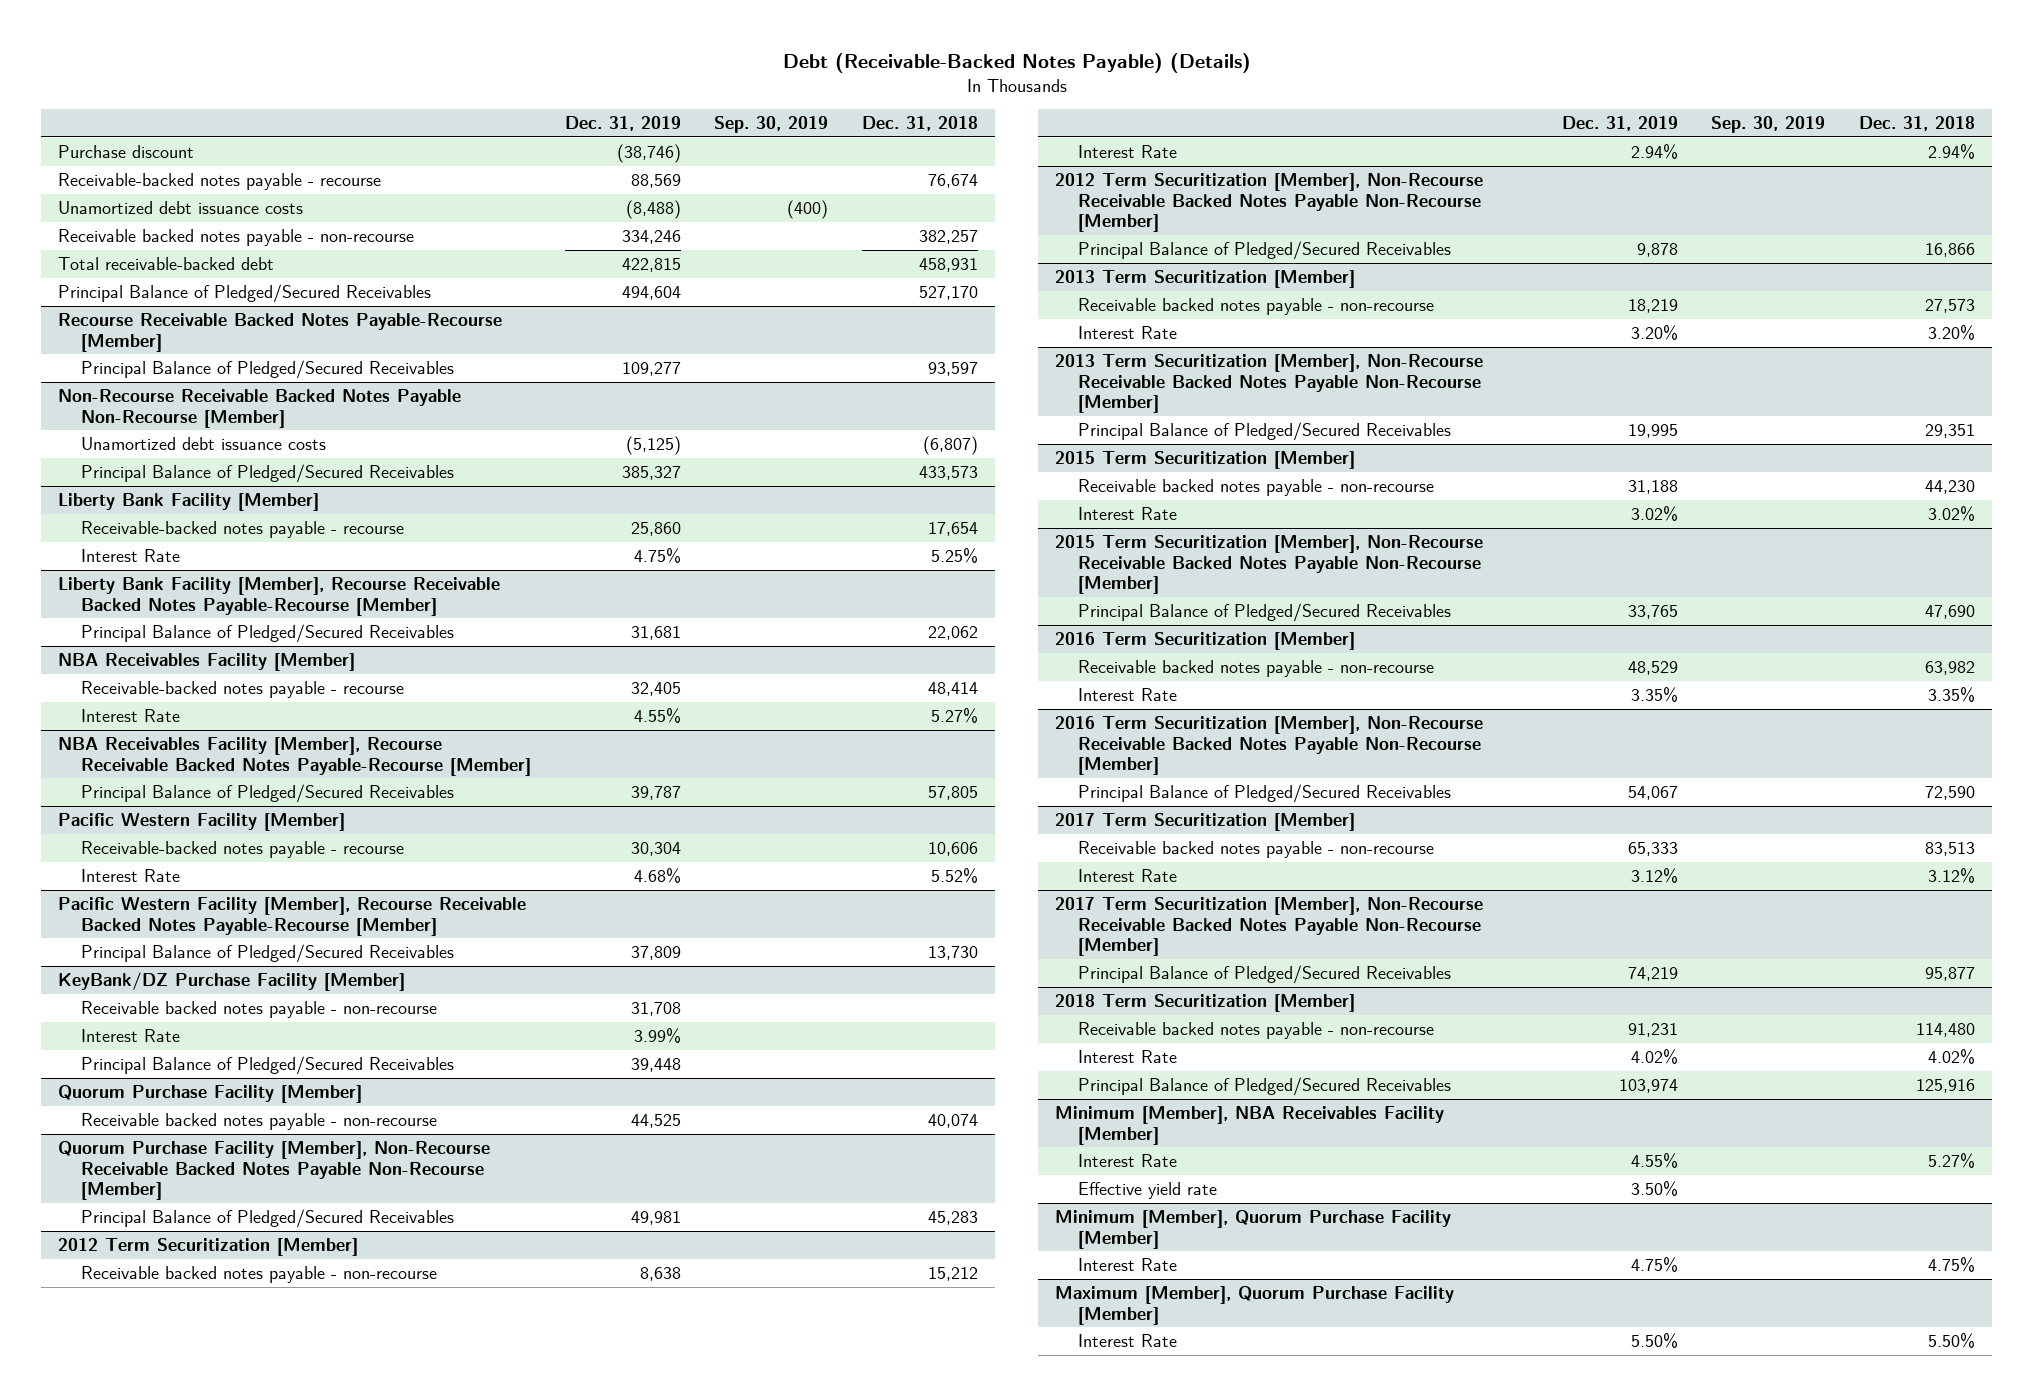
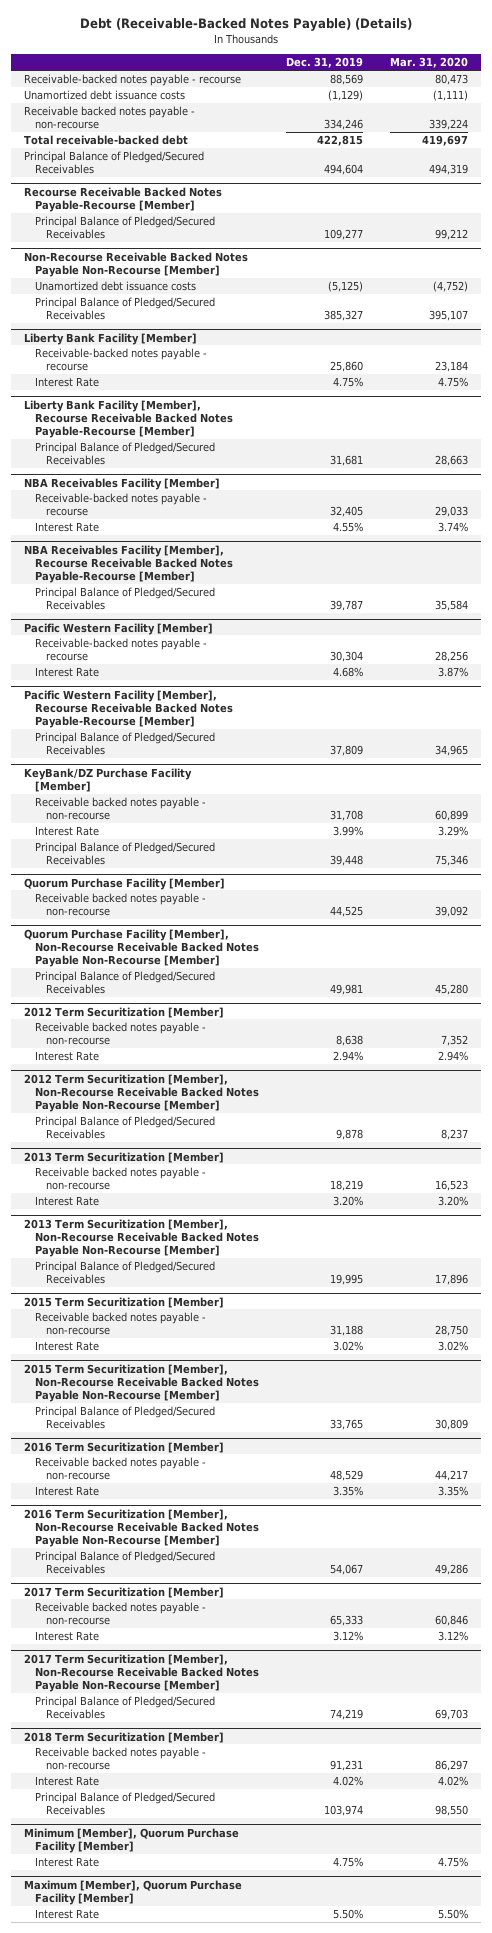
- | Dec. 31, 2019 | Sep. 30, 2019 | Dec. 31, 2018
+ | Dec. 31, 2019 | Mar. 31, 2020
- Purchase discount | (38,746) | |
- Unamortized debt issuance costs | (8,488) | (400) |
+ Unamortized debt issuance costs | (1,129) | (1,111)
- Minimum [Member], NBA Receivables Facility [Member]
- Interest Rate | 4.55% | | 5.27%
- Effective yield rate | 3.50% | |

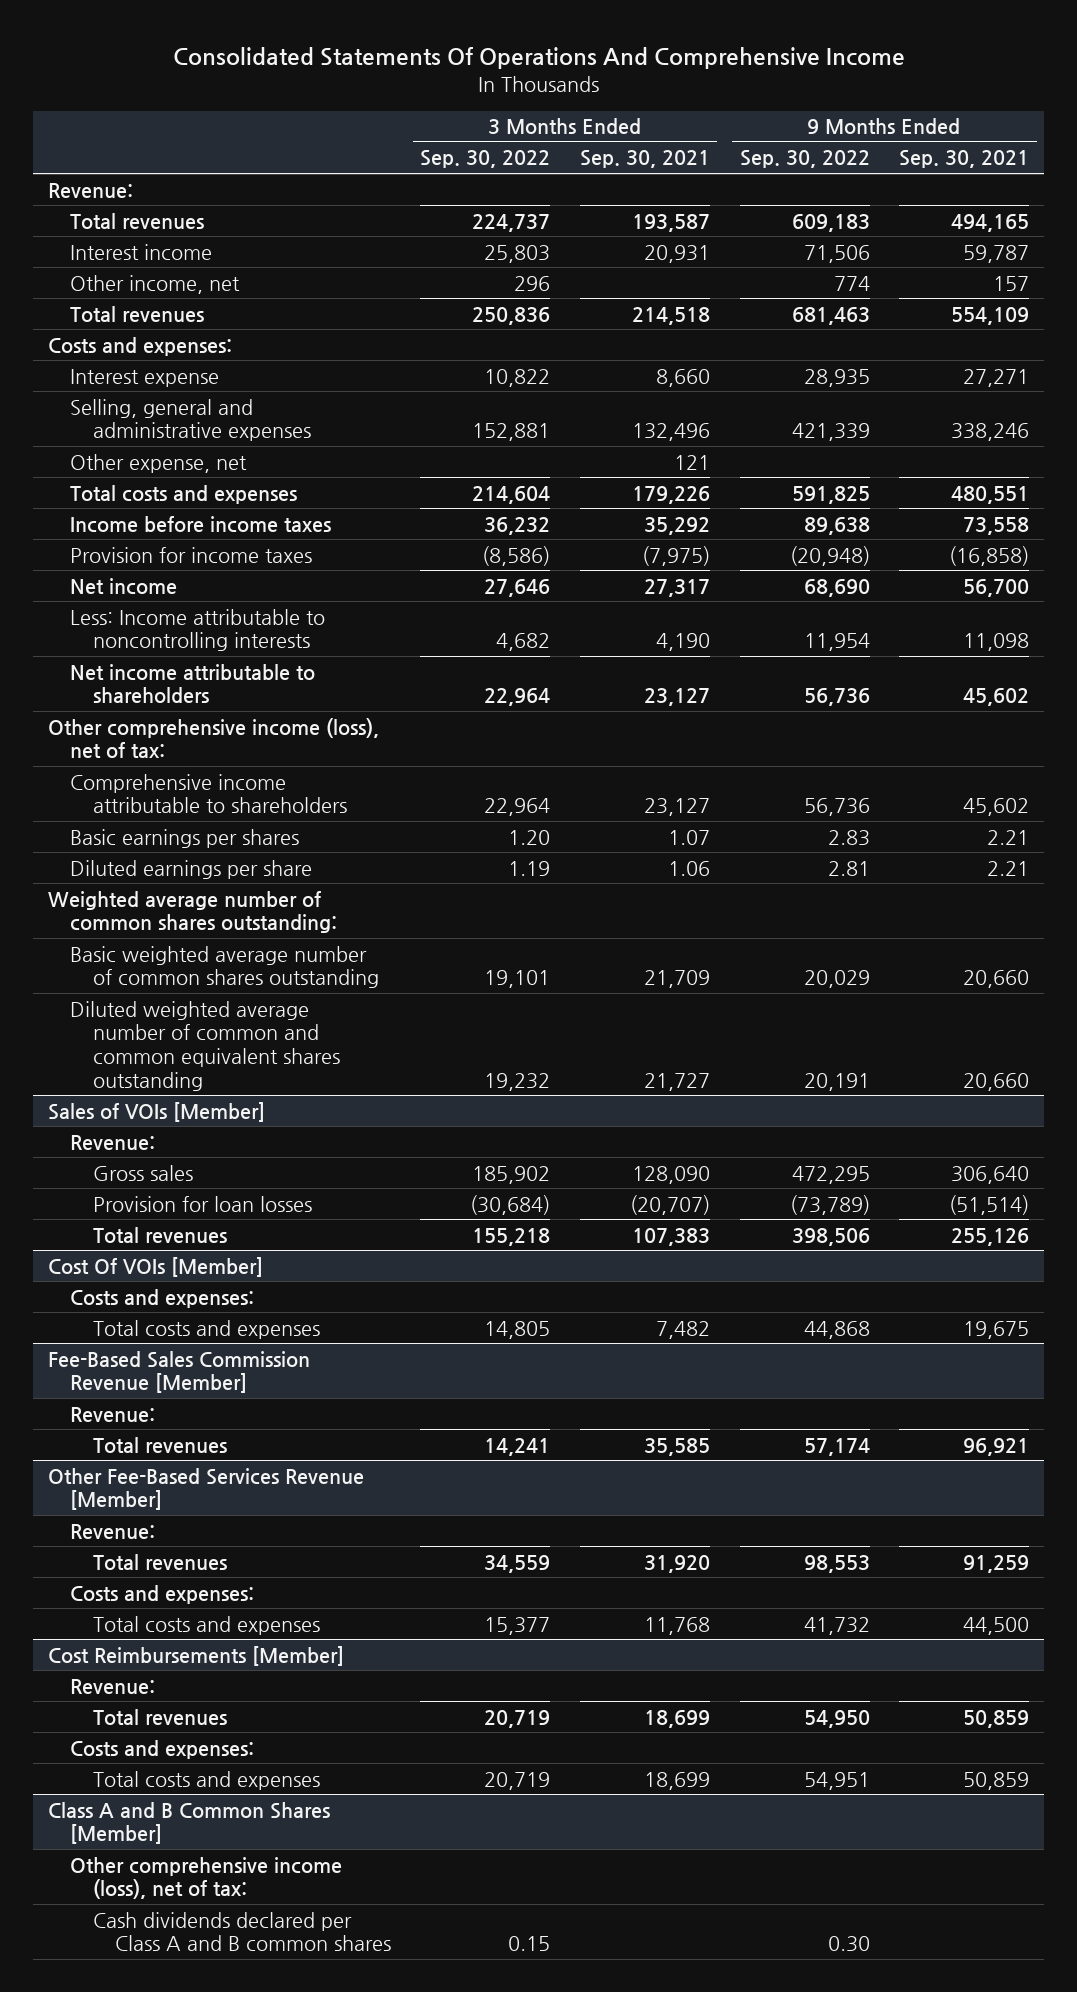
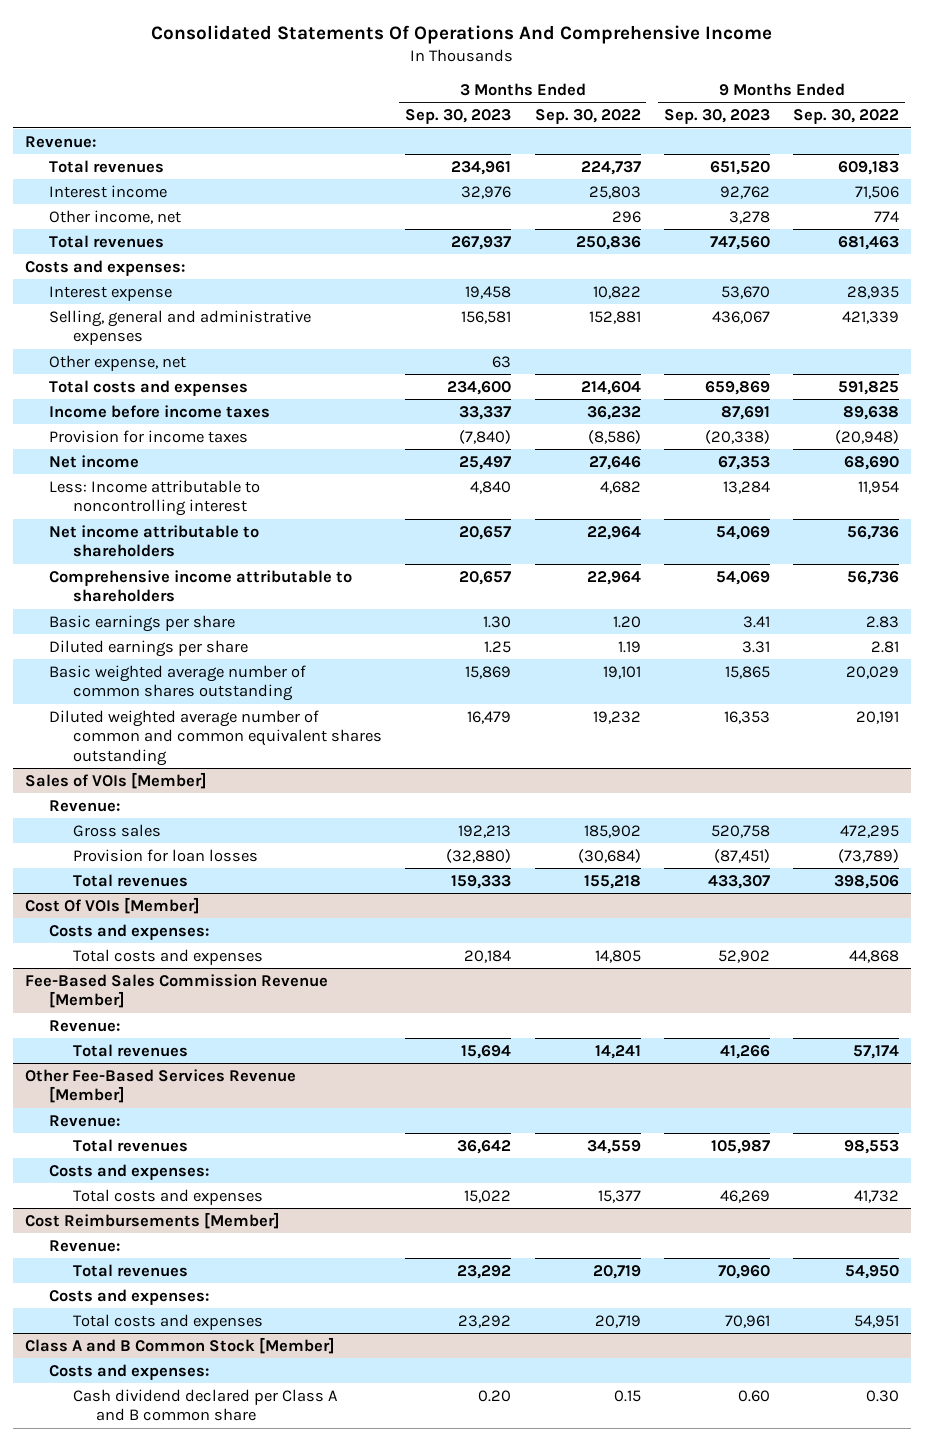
- | 3 Months Ended Sep. 30, 2022 | 3 Months Ended Sep. 30, 2021 | 9 Months Ended Sep. 30, 2022 | 9 Months Ended Sep. 30, 2021
+ | 3 Months Ended Sep. 30, 2023 | 3 Months Ended Sep. 30, 2022 | 9 Months Ended Sep. 30, 2023 | 9 Months Ended Sep. 30, 2022
- Less: Income attributable to noncontrolling interests | 4,682 | 4,190 | 11,954 | 11,098
+ Less: Income attributable to noncontrolling interest | 4,840 | 4,682 | 13,284 | 11,954
- Other comprehensive income (loss), net of tax:
- Basic earnings per shares | 1.20 | 1.07 | 2.83 | 2.21
+ Basic earnings per share | 1.30 | 1.20 | 3.41 | 2.83
- Weighted average number of common shares outstanding:
- Class A and B Common Shares [Member]
- Other comprehensive income (loss), net of tax:
- Cash dividends declared per Class A and B common shares | 0.15 | | 0.30 |
+ Class A and B Common Stock [Member]
+ Costs and expenses:
+ Cash dividend declared per Class A and B common share | 0.20 | 0.15 | 0.60 | 0.30

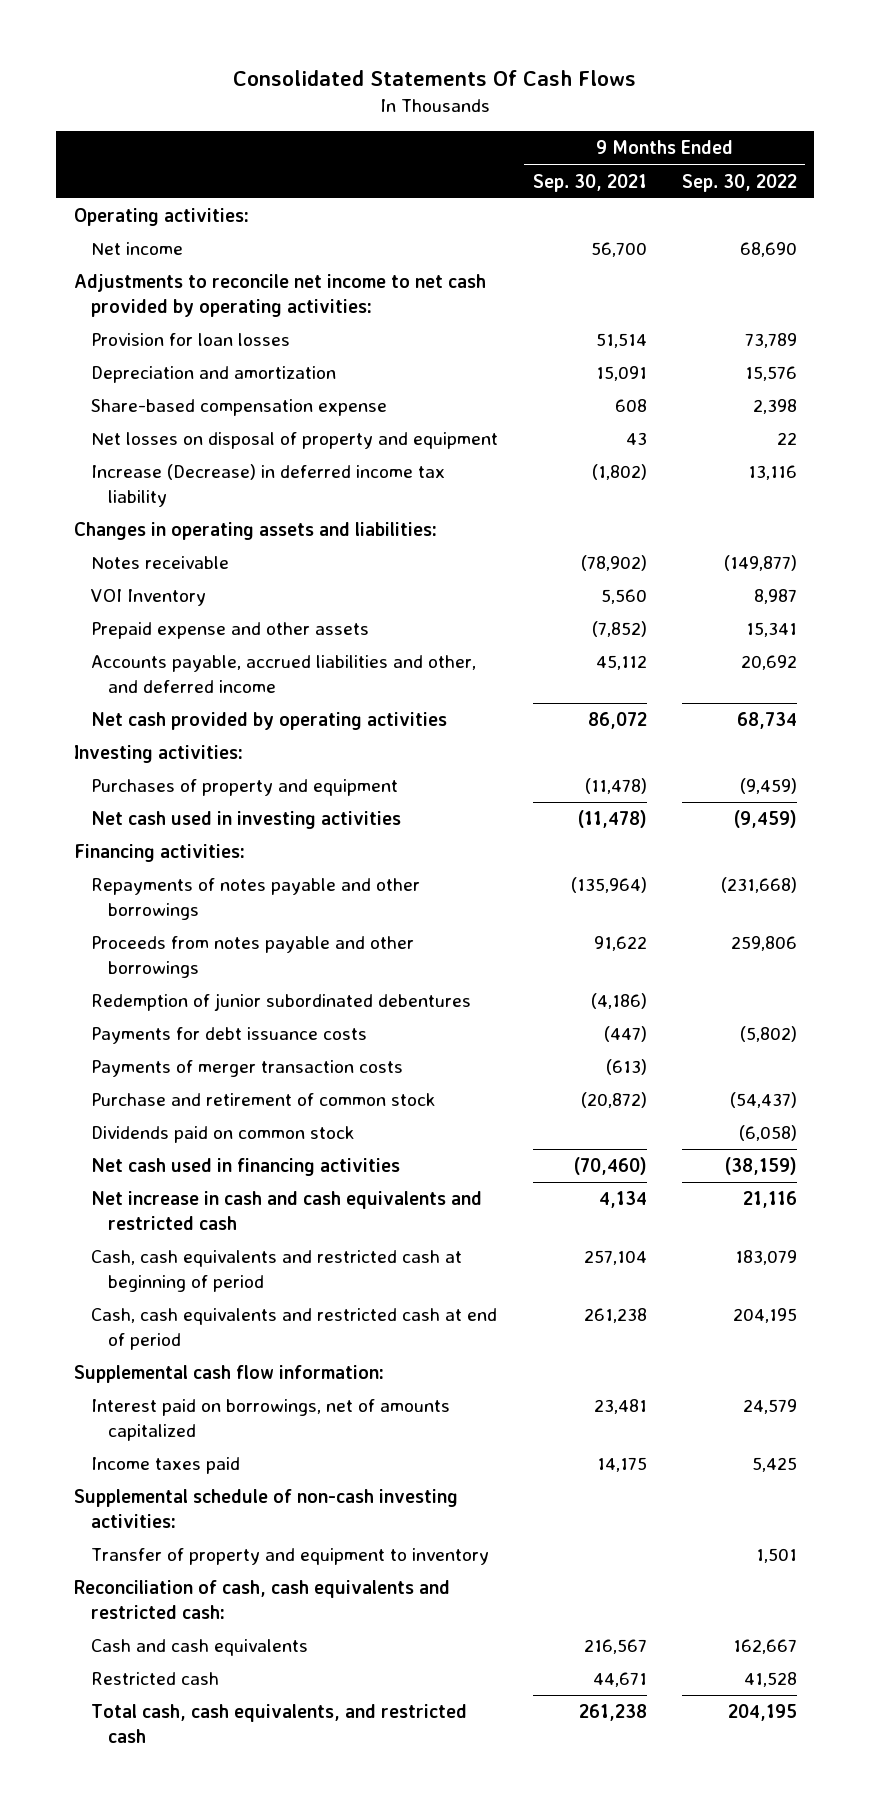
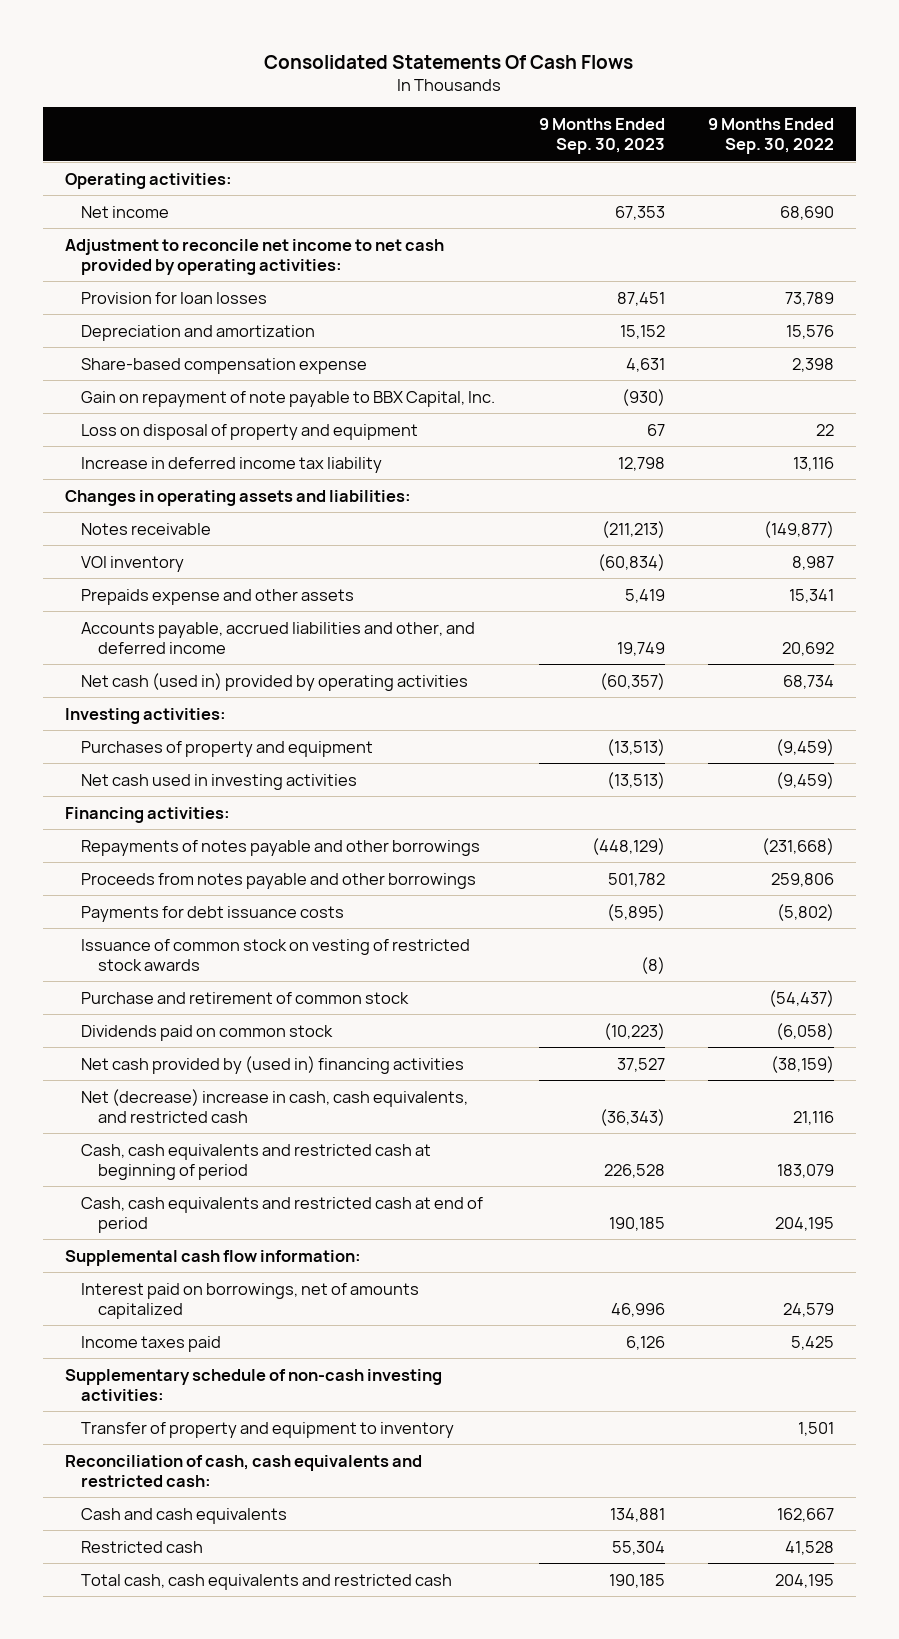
- | 9 Months Ended Sep. 30, 2021 | 9 Months Ended Sep. 30, 2022
+ | 9 Months Ended Sep. 30, 2023 | 9 Months Ended Sep. 30, 2022
- Adjustments to reconcile net income to net cash provided by operating activities:
+ Adjustment to reconcile net income to net cash provided by operating activities:
- Net losses on disposal of property and equipment | 43 | 22
- Increase (Decrease) in deferred income tax liability | (1,802) | 13,116
+ Gain on repayment of note payable to BBX Capital, Inc. | (930) |
+ Loss on disposal of property and equipment | 67 | 22
+ Increase in deferred income tax liability | 12,798 | 13,116
- VOI Inventory | 5,560 | 8,987
- Prepaid expense and other assets | (7,852) | 15,341
+ VOI inventory | (60,834) | 8,987
+ Prepaids expense and other assets | 5,419 | 15,341
- Net cash provided by operating activities | 86,072 | 68,734
+ Net cash (used in) provided by operating activities | (60,357) | 68,734
- Redemption of junior subordinated debentures | (4,186) |
- Payments of merger transaction costs | (613) |
+ Issuance of common stock on vesting of restricted stock awards | (8) |
- Net cash used in financing activities | (70,460) | (38,159)
- Net increase in cash and cash equivalents and restricted cash | 4,134 | 21,116
+ Net cash provided by (used in) financing activities | 37,527 | (38,159)
+ Net (decrease) increase in cash, cash equivalents, and restricted cash | (36,343) | 21,116
- Supplemental schedule of non-cash investing activities:
+ Supplementary schedule of non-cash investing activities:
- Total cash, cash equivalents, and restricted cash | 261,238 | 204,195
+ Total cash, cash equivalents and restricted cash | 190,185 | 204,195

